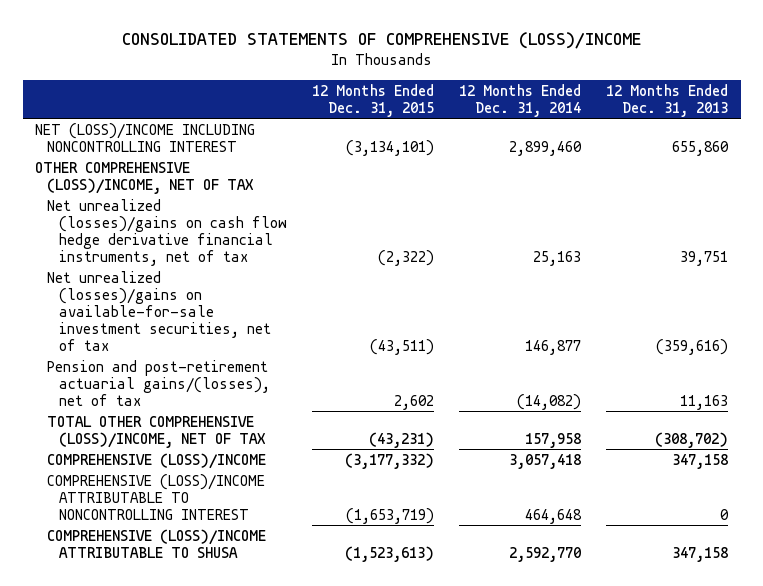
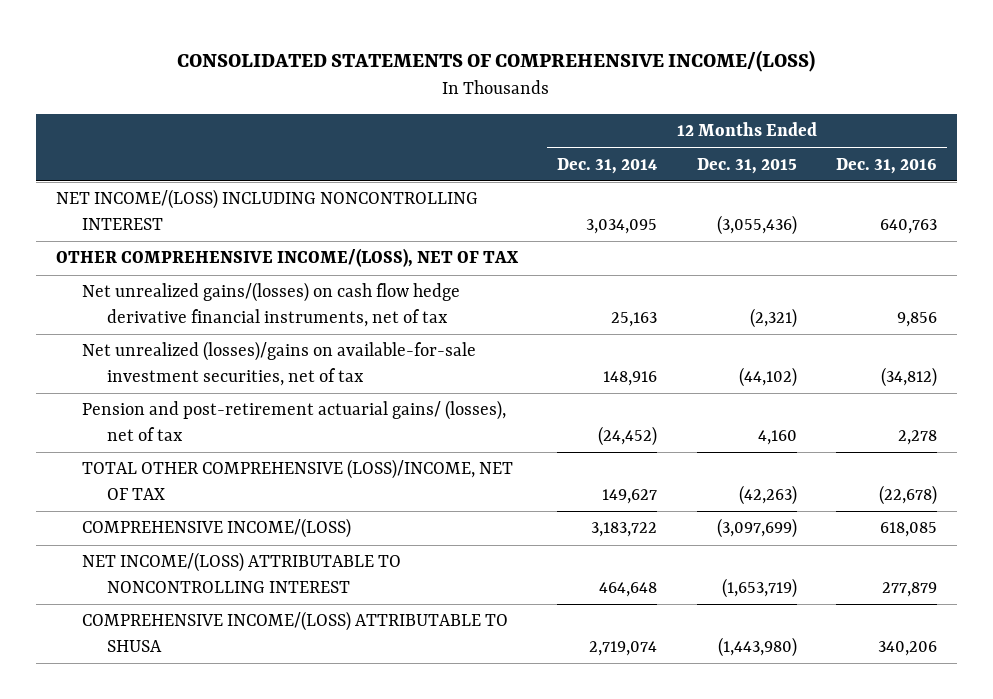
- CONSOLIDATED STATEMENTS OF COMPREHENSIVE (LOSS)/INCOME
+ CONSOLIDATED STATEMENTS OF COMPREHENSIVE INCOME/(LOSS)
- | 12 Months Ended Dec. 31, 2015 | 12 Months Ended Dec. 31, 2014 | 12 Months Ended Dec. 31, 2013
+ | 12 Months Ended Dec. 31, 2014 | 12 Months Ended Dec. 31, 2015 | 12 Months Ended Dec. 31, 2016
- NET (LOSS)/INCOME INCLUDING NONCONTROLLING INTEREST | (3,134,101) | 2,899,460 | 655,860
- OTHER COMPREHENSIVE (LOSS)/INCOME, NET OF TAX
- Net unrealized (losses)/gains on cash flow hedge derivative financial instruments, net of tax | (2,322) | 25,163 | 39,751
- Net unrealized (losses)/gains on available-for-sale investment securities, net of tax | (43,511) | 146,877 | (359,616)
- Pension and post-retirement actuarial gains/(losses), net of tax | 2,602 | (14,082) | 11,163
- TOTAL OTHER COMPREHENSIVE (LOSS)/INCOME, NET OF TAX | (43,231) | 157,958 | (308,702)
- COMPREHENSIVE (LOSS)/INCOME | (3,177,332) | 3,057,418 | 347,158
- COMPREHENSIVE (LOSS)/INCOME ATTRIBUTABLE TO NONCONTROLLING INTEREST | (1,653,719) | 464,648 | 0
- COMPREHENSIVE (LOSS)/INCOME ATTRIBUTABLE TO SHUSA | (1,523,613) | 2,592,770 | 347,158
+ NET INCOME/(LOSS) INCLUDING NONCONTROLLING INTEREST | 3,034,095 | (3,055,436) | 640,763
+ OTHER COMPREHENSIVE INCOME/(LOSS), NET OF TAX
+ Net unrealized gains/(losses) on cash flow hedge derivative financial instruments, net of tax | 25,163 | (2,321) | 9,856
+ Net unrealized (losses)/gains on available-for-sale investment securities, net of tax | 148,916 | (44,102) | (34,812)
+ Pension and post-retirement actuarial gains/ (losses), net of tax | (24,452) | 4,160 | 2,278
+ TOTAL OTHER COMPREHENSIVE (LOSS)/INCOME, NET OF TAX | 149,627 | (42,263) | (22,678)
+ COMPREHENSIVE INCOME/(LOSS) | 3,183,722 | (3,097,699) | 618,085
+ NET INCOME/(LOSS) ATTRIBUTABLE TO NONCONTROLLING INTEREST | 464,648 | (1,653,719) | 277,879
+ COMPREHENSIVE INCOME/(LOSS) ATTRIBUTABLE TO SHUSA | 2,719,074 | (1,443,980) | 340,206

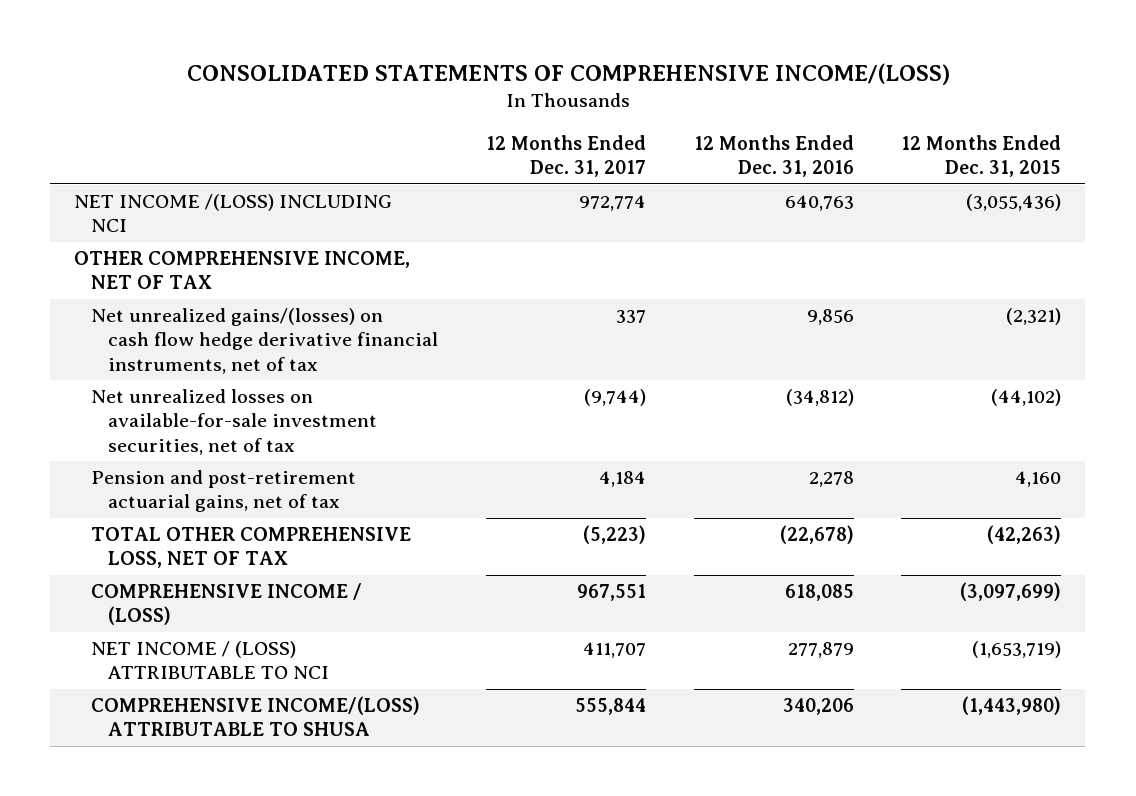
- | 12 Months Ended Dec. 31, 2014 | 12 Months Ended Dec. 31, 2015 | 12 Months Ended Dec. 31, 2016
+ | 12 Months Ended Dec. 31, 2017 | 12 Months Ended Dec. 31, 2016 | 12 Months Ended Dec. 31, 2015
- NET INCOME/(LOSS) INCLUDING NONCONTROLLING INTEREST | 3,034,095 | (3,055,436) | 640,763
- OTHER COMPREHENSIVE INCOME/(LOSS), NET OF TAX
+ NET INCOME /(LOSS) INCLUDING NCI | 972,774 | 640,763 | (3,055,436)
+ OTHER COMPREHENSIVE INCOME, NET OF TAX
- Net unrealized (losses)/gains on available-for-sale investment securities, net of tax | 148,916 | (44,102) | (34,812)
- Pension and post-retirement actuarial gains/ (losses), net of tax | (24,452) | 4,160 | 2,278
- TOTAL OTHER COMPREHENSIVE (LOSS)/INCOME, NET OF TAX | 149,627 | (42,263) | (22,678)
- COMPREHENSIVE INCOME/(LOSS) | 3,183,722 | (3,097,699) | 618,085
- NET INCOME/(LOSS) ATTRIBUTABLE TO NONCONTROLLING INTEREST | 464,648 | (1,653,719) | 277,879
+ Net unrealized losses on available-for-sale investment securities, net of tax | (9,744) | (34,812) | (44,102)
+ Pension and post-retirement actuarial gains, net of tax | 4,184 | 2,278 | 4,160
+ TOTAL OTHER COMPREHENSIVE LOSS, NET OF TAX | (5,223) | (22,678) | (42,263)
+ COMPREHENSIVE INCOME / (LOSS) | 967,551 | 618,085 | (3,097,699)
+ NET INCOME / (LOSS) ATTRIBUTABLE TO NCI | 411,707 | 277,879 | (1,653,719)

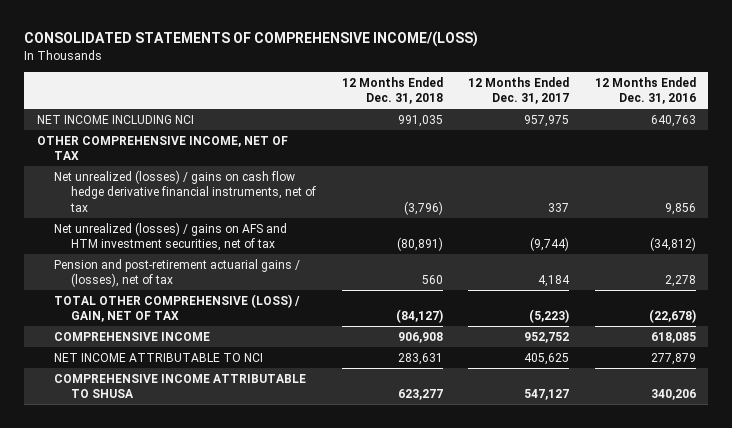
- | 12 Months Ended Dec. 31, 2017 | 12 Months Ended Dec. 31, 2016 | 12 Months Ended Dec. 31, 2015
+ | 12 Months Ended Dec. 31, 2018 | 12 Months Ended Dec. 31, 2017 | 12 Months Ended Dec. 31, 2016
- NET INCOME /(LOSS) INCLUDING NCI | 972,774 | 640,763 | (3,055,436)
+ NET INCOME INCLUDING NCI | 991,035 | 957,975 | 640,763
- Net unrealized gains/(losses) on cash flow hedge derivative financial instruments, net of tax | 337 | 9,856 | (2,321)
- Net unrealized losses on available-for-sale investment securities, net of tax | (9,744) | (34,812) | (44,102)
- Pension and post-retirement actuarial gains, net of tax | 4,184 | 2,278 | 4,160
- TOTAL OTHER COMPREHENSIVE LOSS, NET OF TAX | (5,223) | (22,678) | (42,263)
- COMPREHENSIVE INCOME / (LOSS) | 967,551 | 618,085 | (3,097,699)
- NET INCOME / (LOSS) ATTRIBUTABLE TO NCI | 411,707 | 277,879 | (1,653,719)
- COMPREHENSIVE INCOME/(LOSS) ATTRIBUTABLE TO SHUSA | 555,844 | 340,206 | (1,443,980)
+ Net unrealized (losses) / gains on cash flow hedge derivative financial instruments, net of tax | (3,796) | 337 | 9,856
+ Net unrealized (losses) / gains on AFS and HTM investment securities, net of tax | (80,891) | (9,744) | (34,812)
+ Pension and post-retirement actuarial gains / (losses), net of tax | 560 | 4,184 | 2,278
+ TOTAL OTHER COMPREHENSIVE (LOSS) / GAIN, NET OF TAX | (84,127) | (5,223) | (22,678)
+ COMPREHENSIVE INCOME | 906,908 | 952,752 | 618,085
+ NET INCOME ATTRIBUTABLE TO NCI | 283,631 | 405,625 | 277,879
+ COMPREHENSIVE INCOME ATTRIBUTABLE TO SHUSA | 623,277 | 547,127 | 340,206

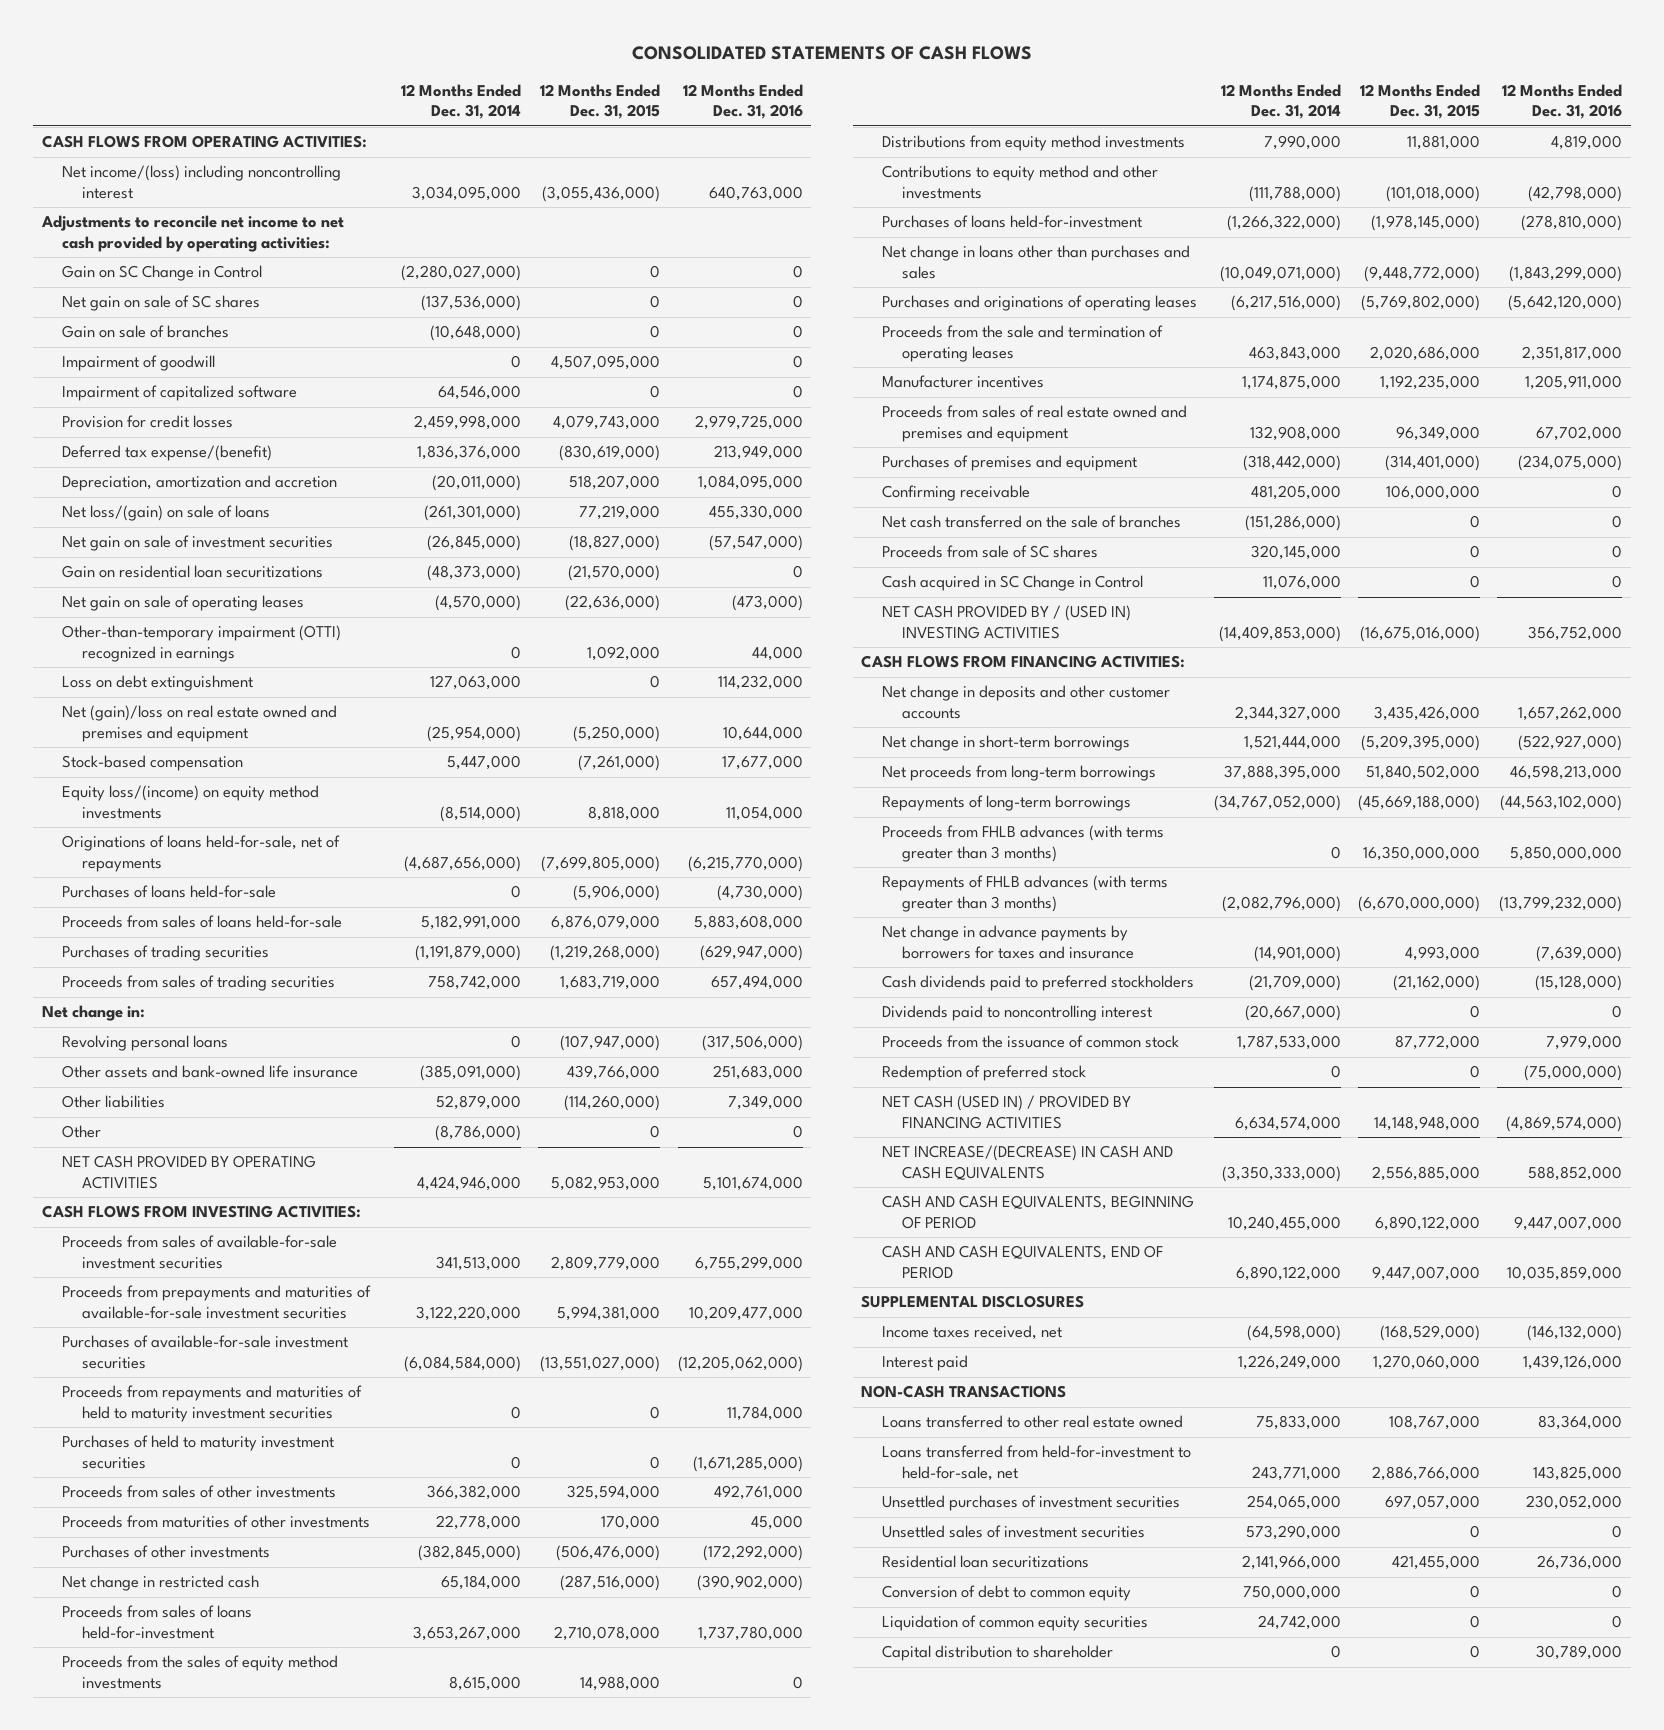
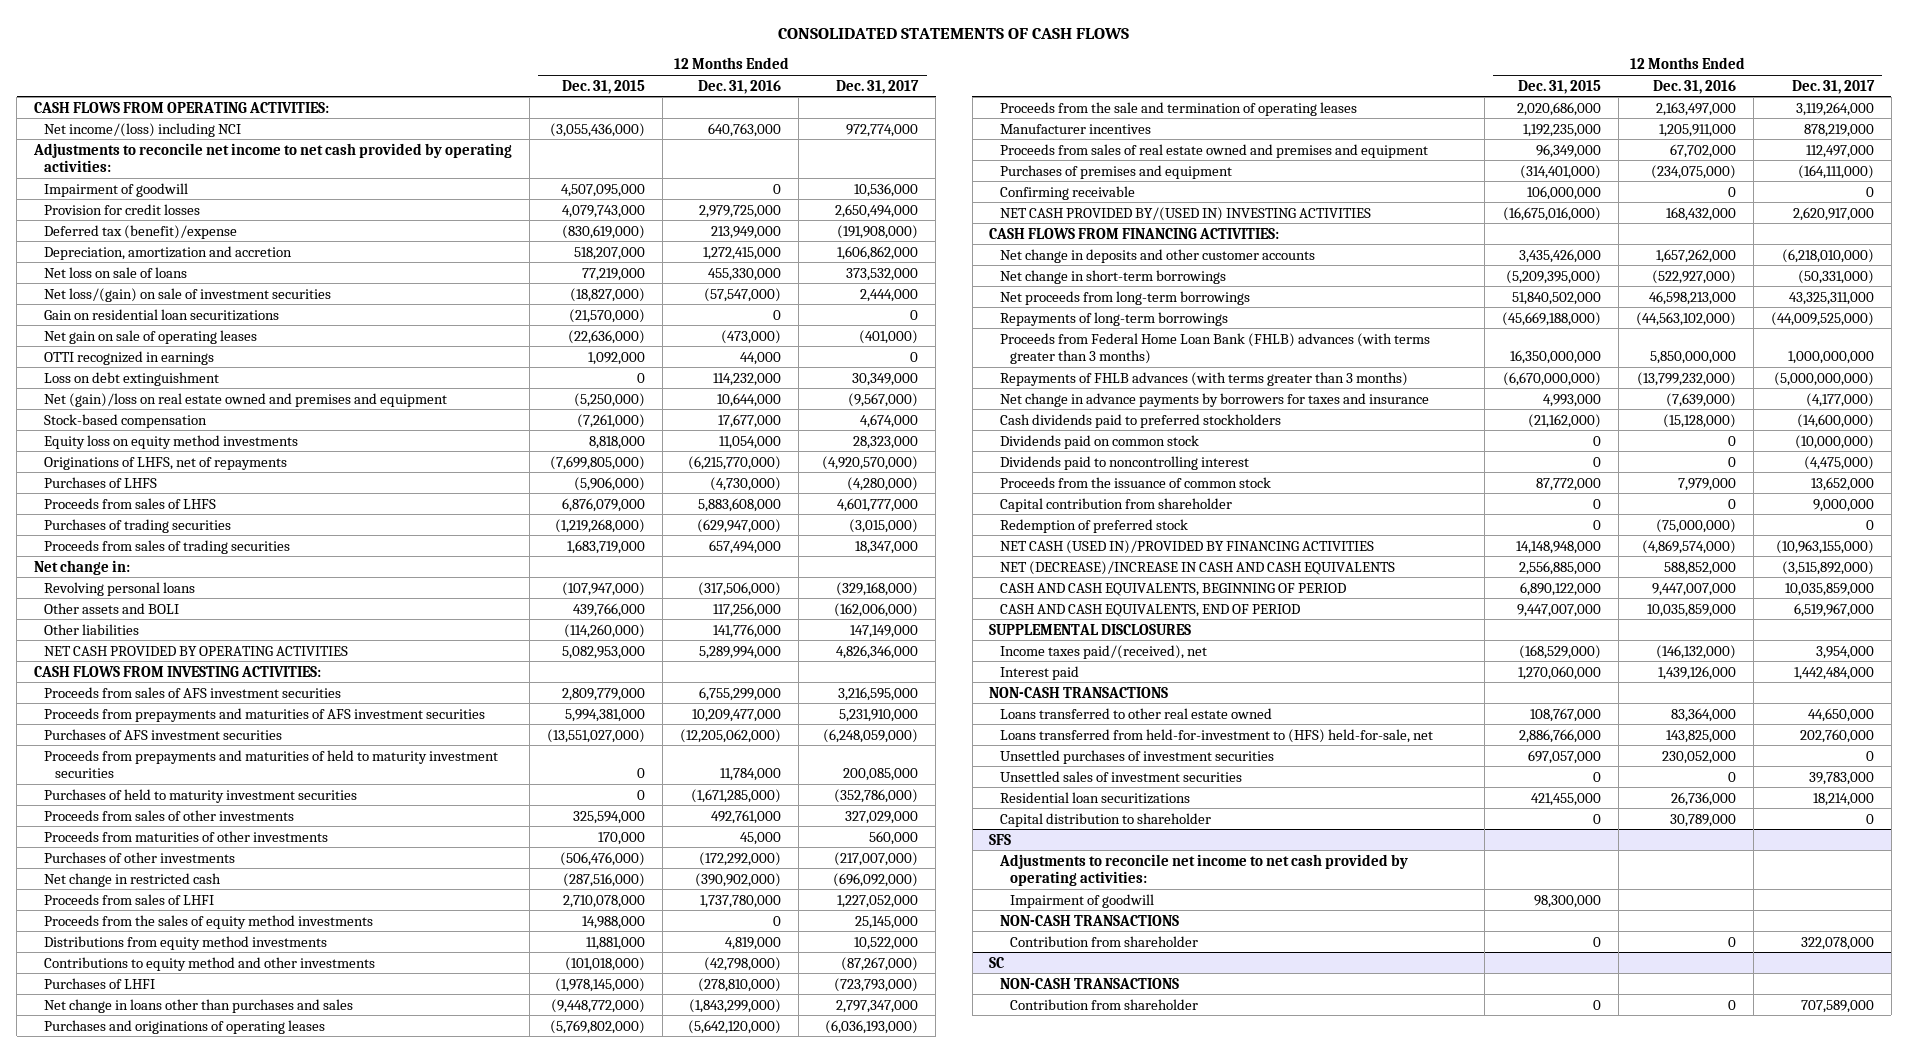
- | 12 Months Ended Dec. 31, 2014 | 12 Months Ended Dec. 31, 2015 | 12 Months Ended Dec. 31, 2016
+ | 12 Months Ended Dec. 31, 2015 | 12 Months Ended Dec. 31, 2016 | 12 Months Ended Dec. 31, 2017
- Net income/(loss) including noncontrolling interest | 3,034,095,000 | (3,055,436,000) | 640,763,000
+ Net income/(loss) including NCI | (3,055,436,000) | 640,763,000 | 972,774,000
- Gain on SC Change in Control | (2,280,027,000) | 0 | 0
- Net gain on sale of SC shares | (137,536,000) | 0 | 0
- Gain on sale of branches | (10,648,000) | 0 | 0
- Impairment of capitalized software | 64,546,000 | 0 | 0
- Deferred tax expense/(benefit) | 1,836,376,000 | (830,619,000) | 213,949,000
- Depreciation, amortization and accretion | (20,011,000) | 518,207,000 | 1,084,095,000
- Net loss/(gain) on sale of loans | (261,301,000) | 77,219,000 | 455,330,000
- Net gain on sale of investment securities | (26,845,000) | (18,827,000) | (57,547,000)
+ Deferred tax (benefit)/expense | (830,619,000) | 213,949,000 | (191,908,000)
+ Depreciation, amortization and accretion | 518,207,000 | 1,272,415,000 | 1,606,862,000
+ Net loss on sale of loans | 77,219,000 | 455,330,000 | 373,532,000
+ Net loss/(gain) on sale of investment securities | (18,827,000) | (57,547,000) | 2,444,000
- Other-than-temporary impairment (OTTI) recognized in earnings | 0 | 1,092,000 | 44,000
+ OTTI recognized in earnings | 1,092,000 | 44,000 | 0
- Equity loss/(income) on equity method investments | (8,514,000) | 8,818,000 | 11,054,000
- Originations of loans held-for-sale, net of repayments | (4,687,656,000) | (7,699,805,000) | (6,215,770,000)
- Purchases of loans held-for-sale | 0 | (5,906,000) | (4,730,000)
- Proceeds from sales of loans held-for-sale | 5,182,991,000 | 6,876,079,000 | 5,883,608,000
+ Equity loss on equity method investments | 8,818,000 | 11,054,000 | 28,323,000
+ Originations of LHFS, net of repayments | (7,699,805,000) | (6,215,770,000) | (4,920,570,000)
+ Purchases of LHFS | (5,906,000) | (4,730,000) | (4,280,000)
+ Proceeds from sales of LHFS | 6,876,079,000 | 5,883,608,000 | 4,601,777,000
- Other assets and bank-owned life insurance | (385,091,000) | 439,766,000 | 251,683,000
- Other liabilities | 52,879,000 | (114,260,000) | 7,349,000
- Other | (8,786,000) | 0 | 0
- NET CASH PROVIDED BY OPERATING ACTIVITIES | 4,424,946,000 | 5,082,953,000 | 5,101,674,000
+ Other assets and BOLI | 439,766,000 | 117,256,000 | (162,006,000)
+ Other liabilities | (114,260,000) | 141,776,000 | 147,149,000
+ NET CASH PROVIDED BY OPERATING ACTIVITIES | 5,082,953,000 | 5,289,994,000 | 4,826,346,000
- Proceeds from sales of available-for-sale investment securities | 341,513,000 | 2,809,779,000 | 6,755,299,000
- Proceeds from prepayments and maturities of available-for-sale investment securities | 3,122,220,000 | 5,994,381,000 | 10,209,477,000
- Purchases of available-for-sale investment securities | (6,084,584,000) | (13,551,027,000) | (12,205,062,000)
- Proceeds from repayments and maturities of held to maturity investment securities | 0 | 0 | 11,784,000
+ Proceeds from sales of AFS investment securities | 2,809,779,000 | 6,755,299,000 | 3,216,595,000
+ Proceeds from prepayments and maturities of AFS investment securities | 5,994,381,000 | 10,209,477,000 | 5,231,910,000
+ Purchases of AFS investment securities | (13,551,027,000) | (12,205,062,000) | (6,248,059,000)
+ Proceeds from prepayments and maturities of held to maturity investment securities | 0 | 11,784,000 | 200,085,000
- Proceeds from sales of loans held-for-investment | 3,653,267,000 | 2,710,078,000 | 1,737,780,000
+ Proceeds from sales of LHFI | 2,710,078,000 | 1,737,780,000 | 1,227,052,000
- Purchases of loans held-for-investment | (1,266,322,000) | (1,978,145,000) | (278,810,000)
+ Purchases of LHFI | (1,978,145,000) | (278,810,000) | (723,793,000)
- Proceeds from the sale and termination of operating leases | 463,843,000 | 2,020,686,000 | 2,351,817,000
+ Proceeds from the sale and termination of operating leases | 2,020,686,000 | 2,163,497,000 | 3,119,264,000
- Net cash transferred on the sale of branches | (151,286,000) | 0 | 0
- Proceeds from sale of SC shares | 320,145,000 | 0 | 0
- Cash acquired in SC Change in Control | 11,076,000 | 0 | 0
- NET CASH PROVIDED BY / (USED IN) INVESTING ACTIVITIES | (14,409,853,000) | (16,675,016,000) | 356,752,000
+ NET CASH PROVIDED BY/(USED IN) INVESTING ACTIVITIES | (16,675,016,000) | 168,432,000 | 2,620,917,000
- Proceeds from FHLB advances (with terms greater than 3 months) | 0 | 16,350,000,000 | 5,850,000,000
+ Proceeds from Federal Home Loan Bank (FHLB) advances (with terms greater than 3 months) | 16,350,000,000 | 5,850,000,000 | 1,000,000,000
+ Dividends paid on common stock | 0 | 0 | (10,000,000)
+ Capital contribution from shareholder | 0 | 0 | 9,000,000
- NET CASH (USED IN) / PROVIDED BY FINANCING ACTIVITIES | 6,634,574,000 | 14,148,948,000 | (4,869,574,000)
- NET INCREASE/(DECREASE) IN CASH AND CASH EQUIVALENTS | (3,350,333,000) | 2,556,885,000 | 588,852,000
+ NET CASH (USED IN)/PROVIDED BY FINANCING ACTIVITIES | 14,148,948,000 | (4,869,574,000) | (10,963,155,000)
+ NET (DECREASE)/INCREASE IN CASH AND CASH EQUIVALENTS | 2,556,885,000 | 588,852,000 | (3,515,892,000)
- Income taxes received, net | (64,598,000) | (168,529,000) | (146,132,000)
+ Income taxes paid/(received), net | (168,529,000) | (146,132,000) | 3,954,000
- Loans transferred from held-for-investment to held-for-sale, net | 243,771,000 | 2,886,766,000 | 143,825,000
+ Loans transferred from held-for-investment to (HFS) held-for-sale, net | 2,886,766,000 | 143,825,000 | 202,760,000
- Conversion of debt to common equity | 750,000,000 | 0 | 0
- Liquidation of common equity securities | 24,742,000 | 0 | 0
+ SFS
+ Adjustments to reconcile net income to net cash provided by operating activities:
+ Impairment of goodwill | 98,300,000 | |
+ NON-CASH TRANSACTIONS
+ Contribution from shareholder | 0 | 0 | 322,078,000
+ SC
+ NON-CASH TRANSACTIONS
+ Contribution from shareholder | 0 | 0 | 707,589,000

